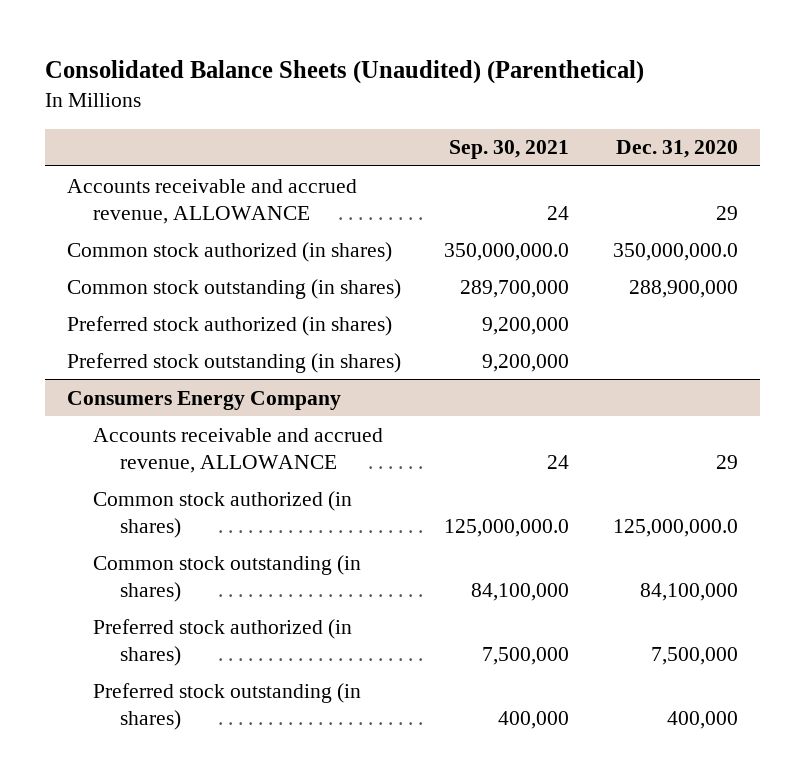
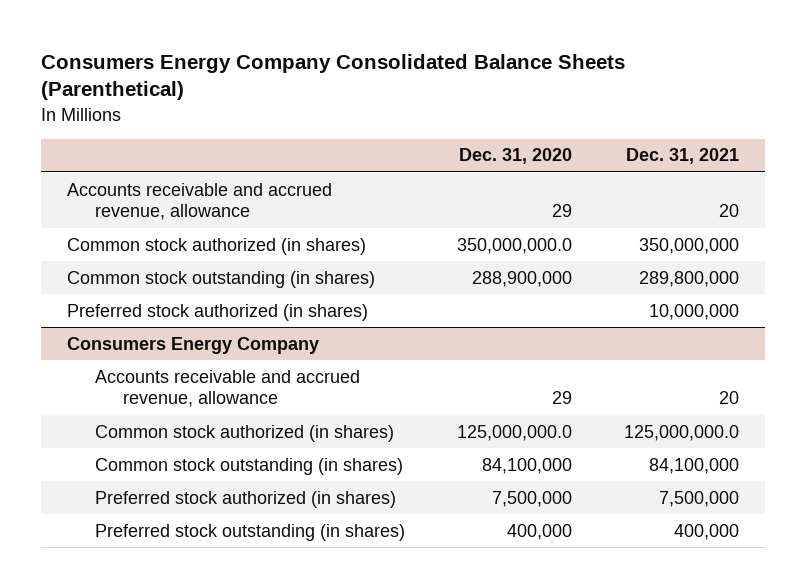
- Consolidated Balance Sheets (Unaudited) (Parenthetical)
+ Consumers Energy Company Consolidated Balance Sheets (Parenthetical)
- | Sep. 30, 2021 | Dec. 31, 2020
+ | Dec. 31, 2020 | Dec. 31, 2021
- Accounts receivable and accrued revenue, ALLOWANCE | 24 | 29
+ Accounts receivable and accrued revenue, allowance | 29 | 20
- Preferred stock outstanding (in shares) | 9,200,000 |
@ Consumers Energy Company
- Accounts receivable and accrued revenue, ALLOWANCE | 24 | 29
+ Accounts receivable and accrued revenue, allowance | 29 | 20

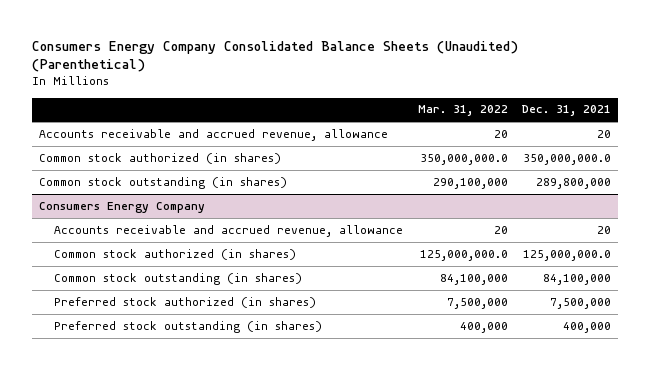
- Consumers Energy Company Consolidated Balance Sheets (Parenthetical)
+ Consumers Energy Company Consolidated Balance Sheets (Unaudited) (Parenthetical)
- | Dec. 31, 2020 | Dec. 31, 2021
+ | Mar. 31, 2022 | Dec. 31, 2021
- Common stock authorized (in shares) | 350,000,000.0 | 350,000,000
+ Common stock authorized (in shares) | 350,000,000.0 | 350,000,000.0
- Preferred stock authorized (in shares) | | 10,000,000

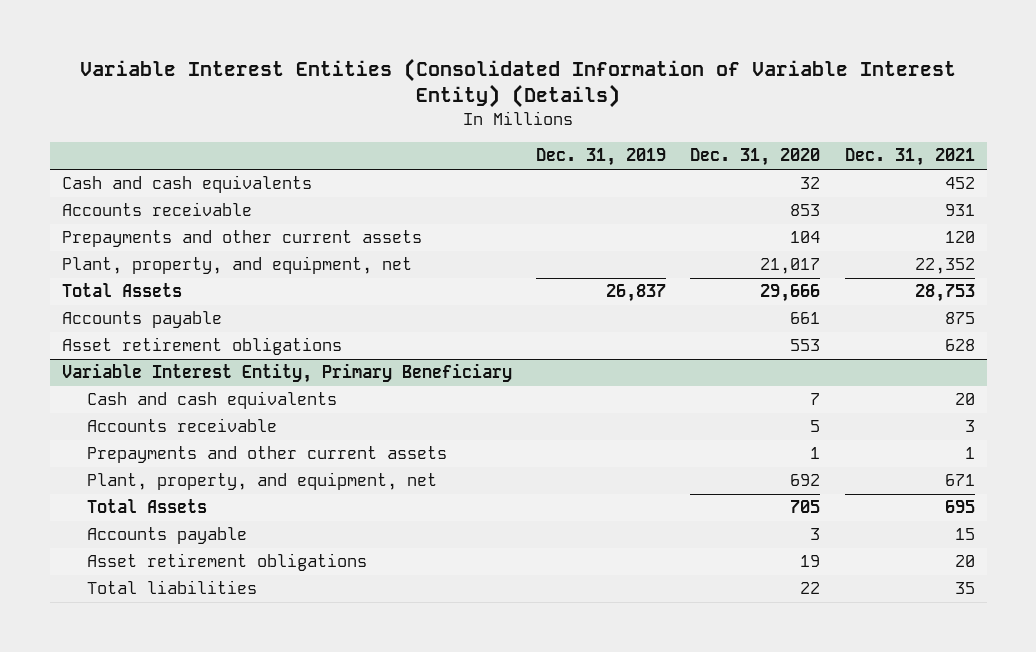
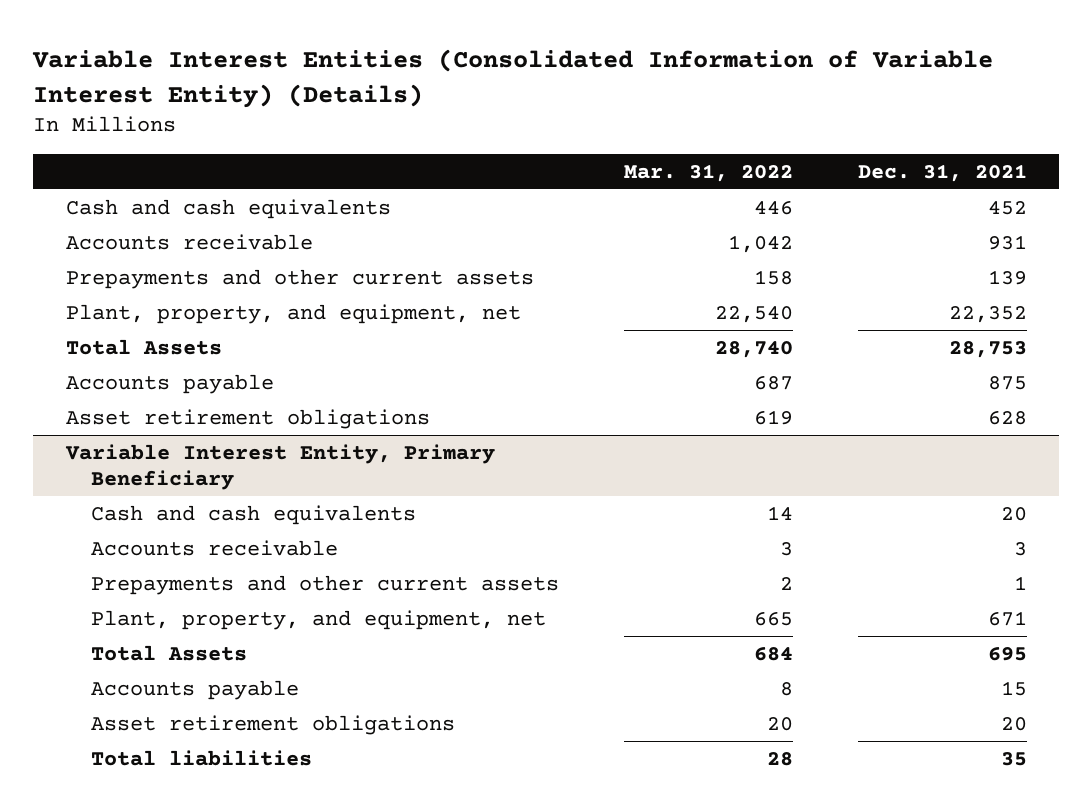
- | Dec. 31, 2019 | Dec. 31, 2020 | Dec. 31, 2021
+ | Mar. 31, 2022 | Dec. 31, 2021
- Prepayments and other current assets | | 104 | 120
+ Prepayments and other current assets | 158 | 139

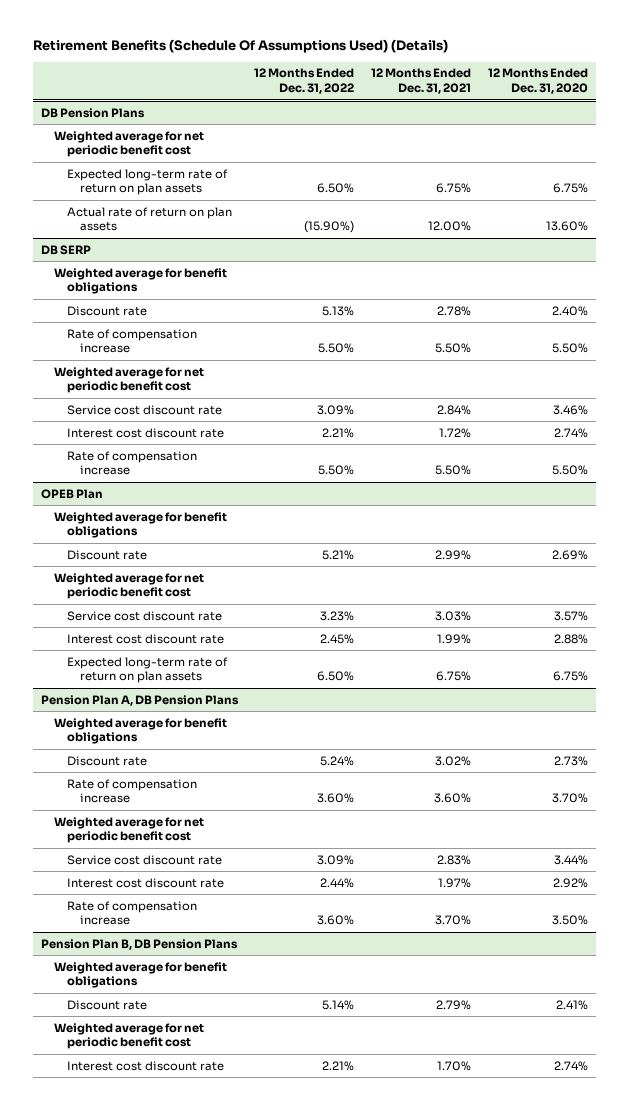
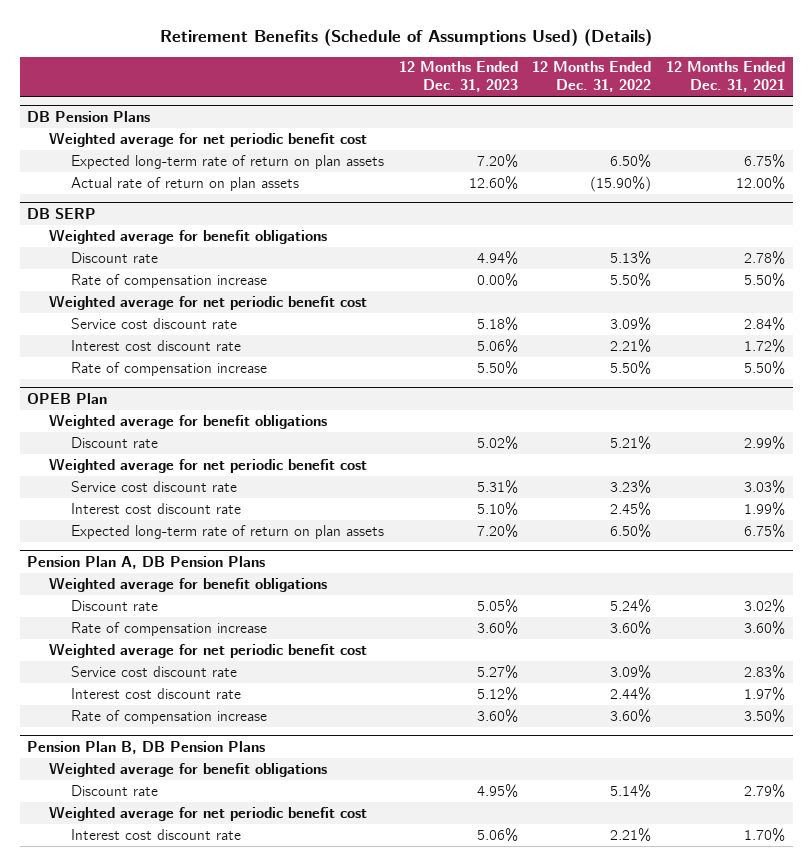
- Retirement Benefits (Schedule Of Assumptions Used) (Details)
+ Retirement Benefits (Schedule of Assumptions Used) (Details)
- | 12 Months Ended Dec. 31, 2022 | 12 Months Ended Dec. 31, 2021 | 12 Months Ended Dec. 31, 2020
+ | 12 Months Ended Dec. 31, 2023 | 12 Months Ended Dec. 31, 2022 | 12 Months Ended Dec. 31, 2021
@ Pension Plan A, DB Pension Plans
- Rate of compensation increase | 3.60% | 3.70% | 3.50%
+ Rate of compensation increase | 3.60% | 3.60% | 3.50%

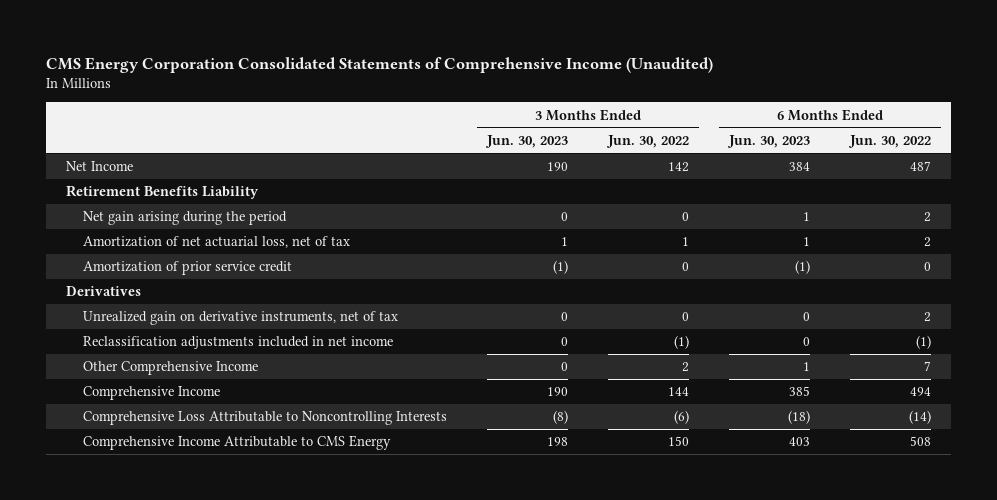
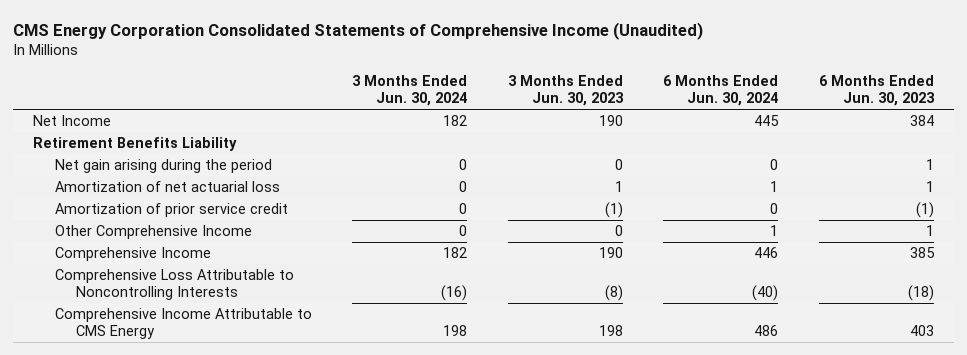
- | 3 Months Ended Jun. 30, 2023 | 3 Months Ended Jun. 30, 2022 | 6 Months Ended Jun. 30, 2023 | 6 Months Ended Jun. 30, 2022
+ | 3 Months Ended Jun. 30, 2024 | 3 Months Ended Jun. 30, 2023 | 6 Months Ended Jun. 30, 2024 | 6 Months Ended Jun. 30, 2023
- Amortization of net actuarial loss, net of tax | 1 | 1 | 1 | 2
+ Amortization of net actuarial loss | 0 | 1 | 1 | 1
- Derivatives
- Unrealized gain on derivative instruments, net of tax | 0 | 0 | 0 | 2
- Reclassification adjustments included in net income | 0 | (1) | 0 | (1)

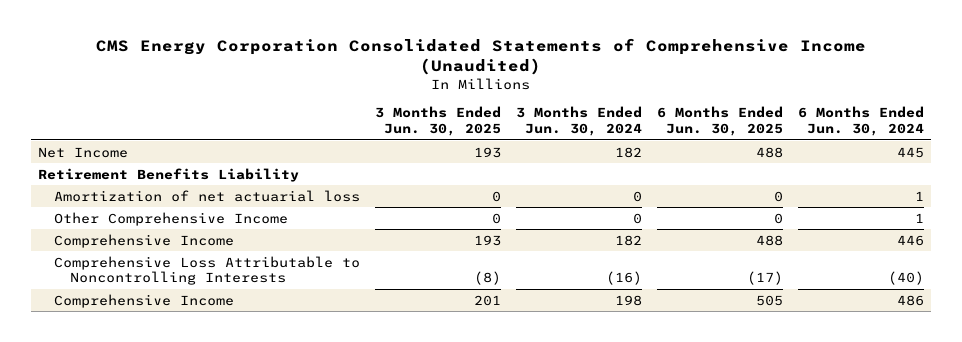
- | 3 Months Ended Jun. 30, 2024 | 3 Months Ended Jun. 30, 2023 | 6 Months Ended Jun. 30, 2024 | 6 Months Ended Jun. 30, 2023
+ | 3 Months Ended Jun. 30, 2025 | 3 Months Ended Jun. 30, 2024 | 6 Months Ended Jun. 30, 2025 | 6 Months Ended Jun. 30, 2024
- Net gain arising during the period | 0 | 0 | 0 | 1
- Amortization of prior service credit | 0 | (1) | 0 | (1)
- Comprehensive Income Attributable to CMS Energy | 198 | 198 | 486 | 403
+ Comprehensive Income | 201 | 198 | 505 | 486

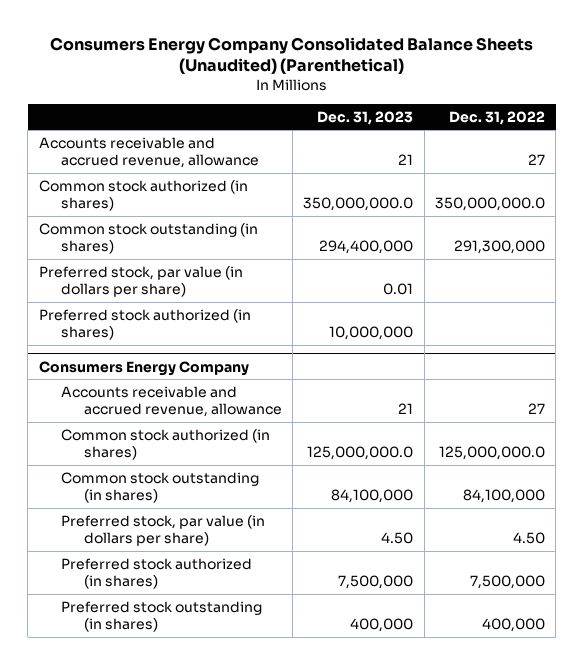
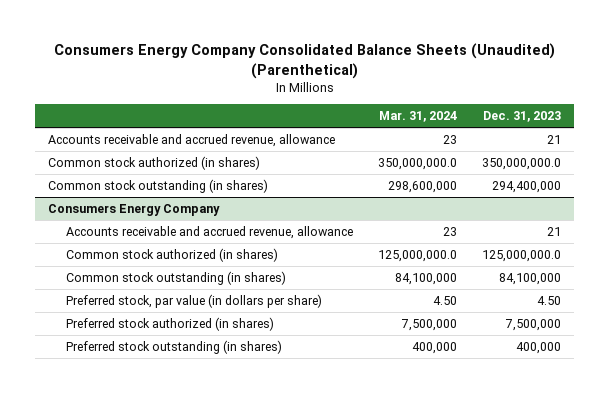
- | Dec. 31, 2023 | Dec. 31, 2022
+ | Mar. 31, 2024 | Dec. 31, 2023
- Preferred stock, par value (in dollars per share) | 0.01 |
- Preferred stock authorized (in shares) | 10,000,000 |

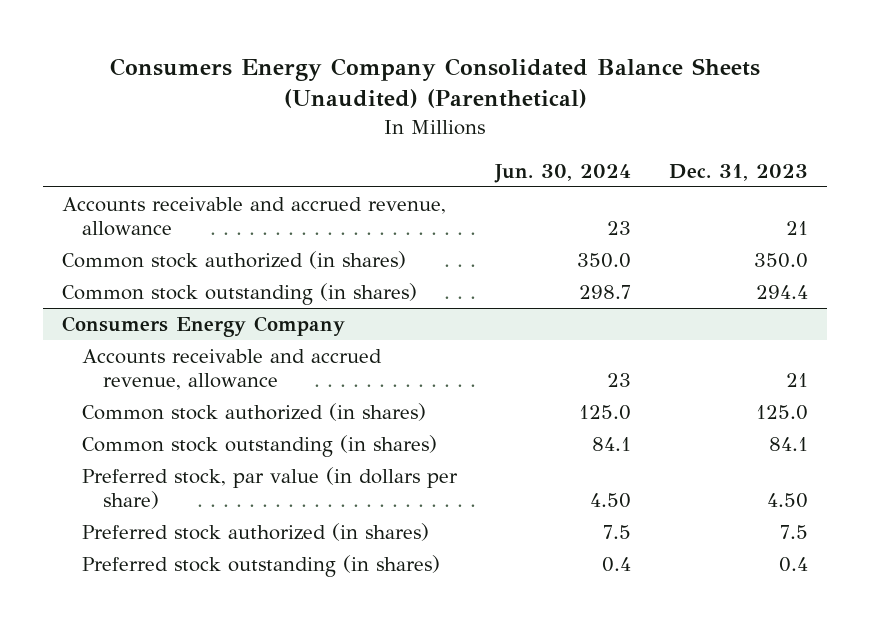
- | Mar. 31, 2024 | Dec. 31, 2023
+ | Jun. 30, 2024 | Dec. 31, 2023
- Common stock authorized (in shares) | 350,000,000.0 | 350,000,000.0
- Common stock outstanding (in shares) | 298,600,000 | 294,400,000
+ Common stock authorized (in shares) | 350.0 | 350.0
+ Common stock outstanding (in shares) | 298.7 | 294.4
@ Consumers Energy Company
- Common stock authorized (in shares) | 125,000,000.0 | 125,000,000.0
- Common stock outstanding (in shares) | 84,100,000 | 84,100,000
+ Common stock authorized (in shares) | 125.0 | 125.0
+ Common stock outstanding (in shares) | 84.1 | 84.1
- Preferred stock authorized (in shares) | 7,500,000 | 7,500,000
- Preferred stock outstanding (in shares) | 400,000 | 400,000
+ Preferred stock authorized (in shares) | 7.5 | 7.5
+ Preferred stock outstanding (in shares) | 0.4 | 0.4

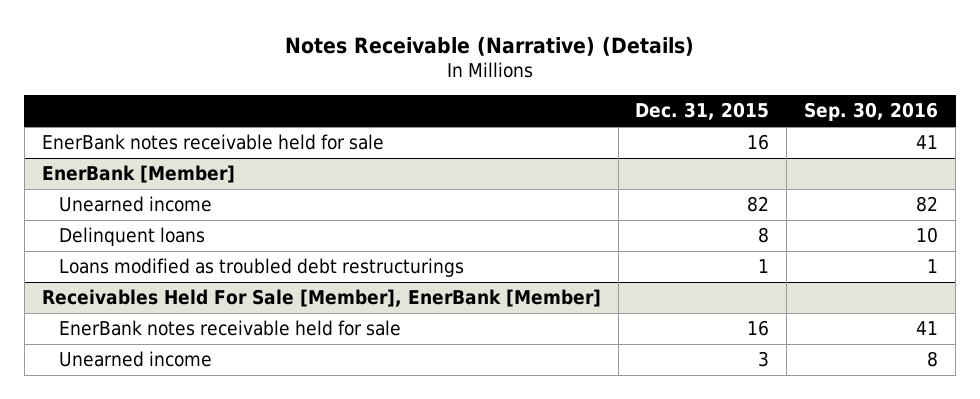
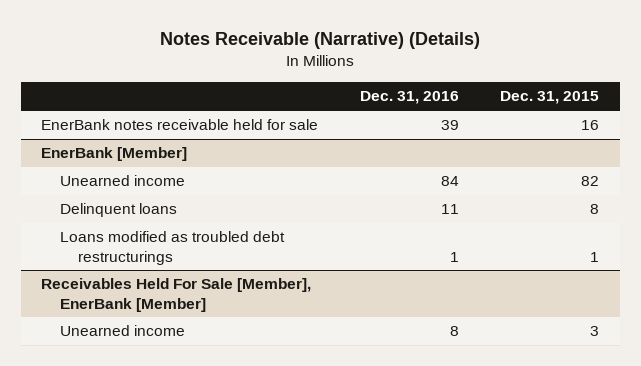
- | Dec. 31, 2015 | Sep. 30, 2016
+ | Dec. 31, 2016 | Dec. 31, 2015
@ Receivables Held For Sale [Member], EnerBank [Member]
- EnerBank notes receivable held for sale | 16 | 41

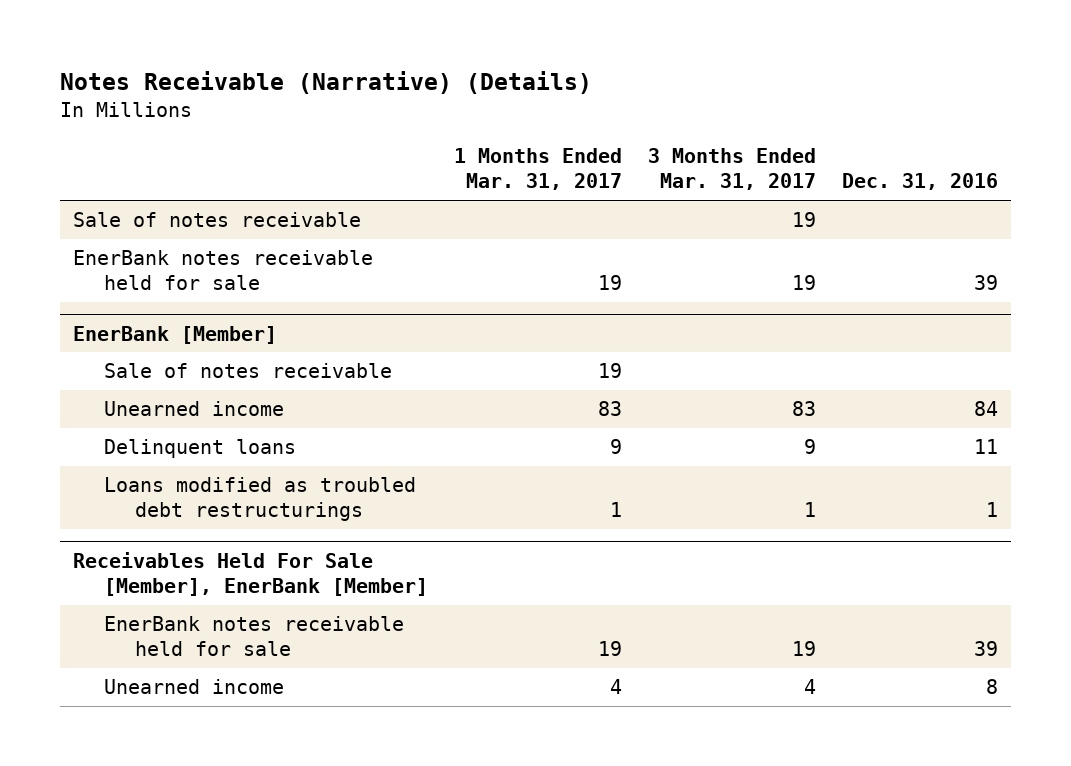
- | Dec. 31, 2016 | Dec. 31, 2015
+ | 1 Months Ended Mar. 31, 2017 | 3 Months Ended Mar. 31, 2017 | Dec. 31, 2016
+ Sale of notes receivable | | 19 |
@ EnerBank [Member]
+ Sale of notes receivable | 19 | |
@ Receivables Held For Sale [Member], EnerBank [Member]
+ EnerBank notes receivable held for sale | 19 | 19 | 39

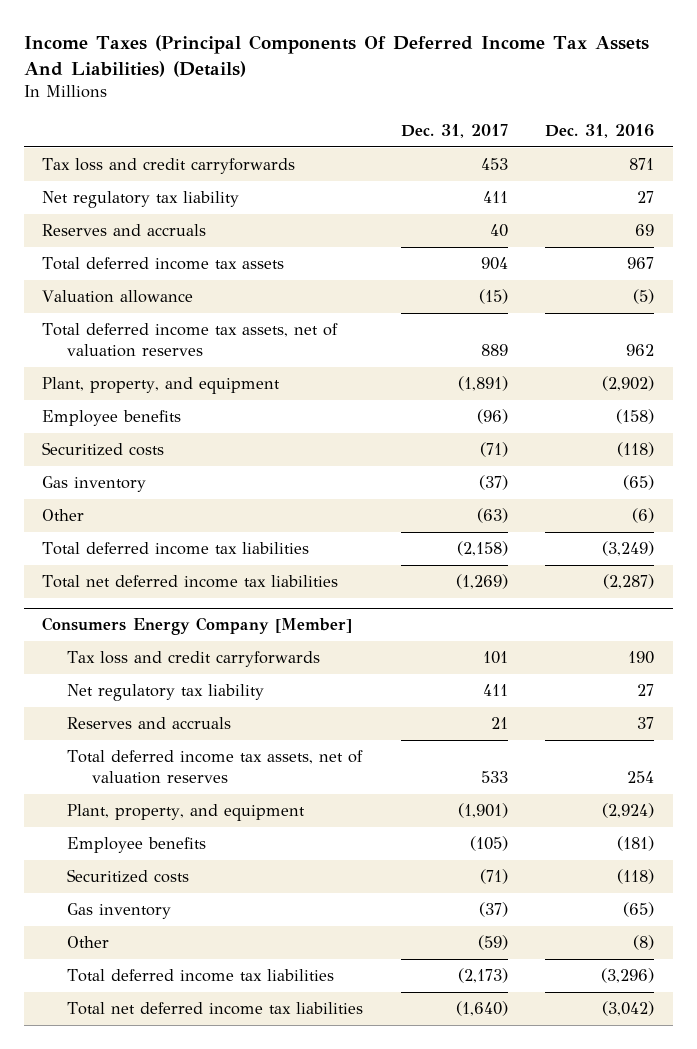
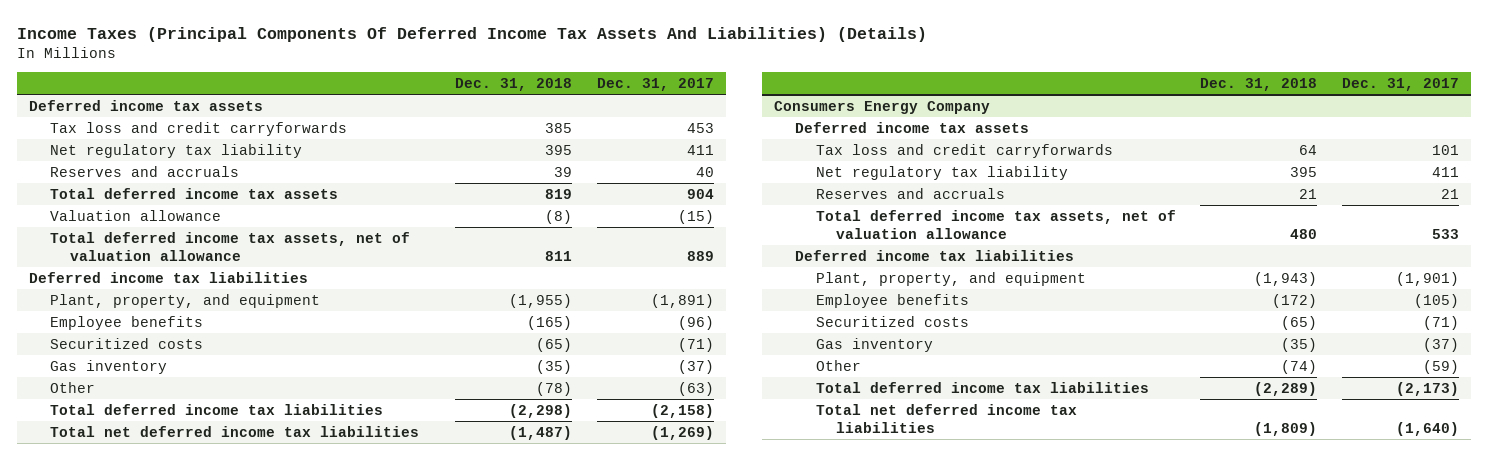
- | Dec. 31, 2017 | Dec. 31, 2016
+ | Dec. 31, 2018 | Dec. 31, 2017
+ Deferred income tax assets
- Total deferred income tax assets, net of valuation reserves | 889 | 962
+ Total deferred income tax assets, net of valuation allowance | 811 | 889
+ Deferred income tax liabilities
- Consumers Energy Company [Member]
+ Consumers Energy Company
+ Deferred income tax assets
- Total deferred income tax assets, net of valuation reserves | 533 | 254
+ Total deferred income tax assets, net of valuation allowance | 480 | 533
+ Deferred income tax liabilities

